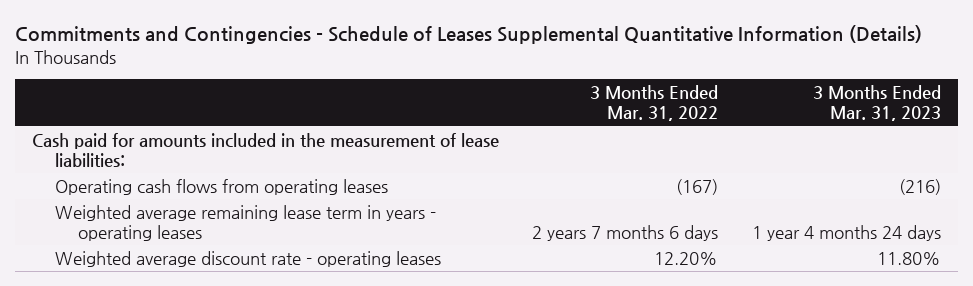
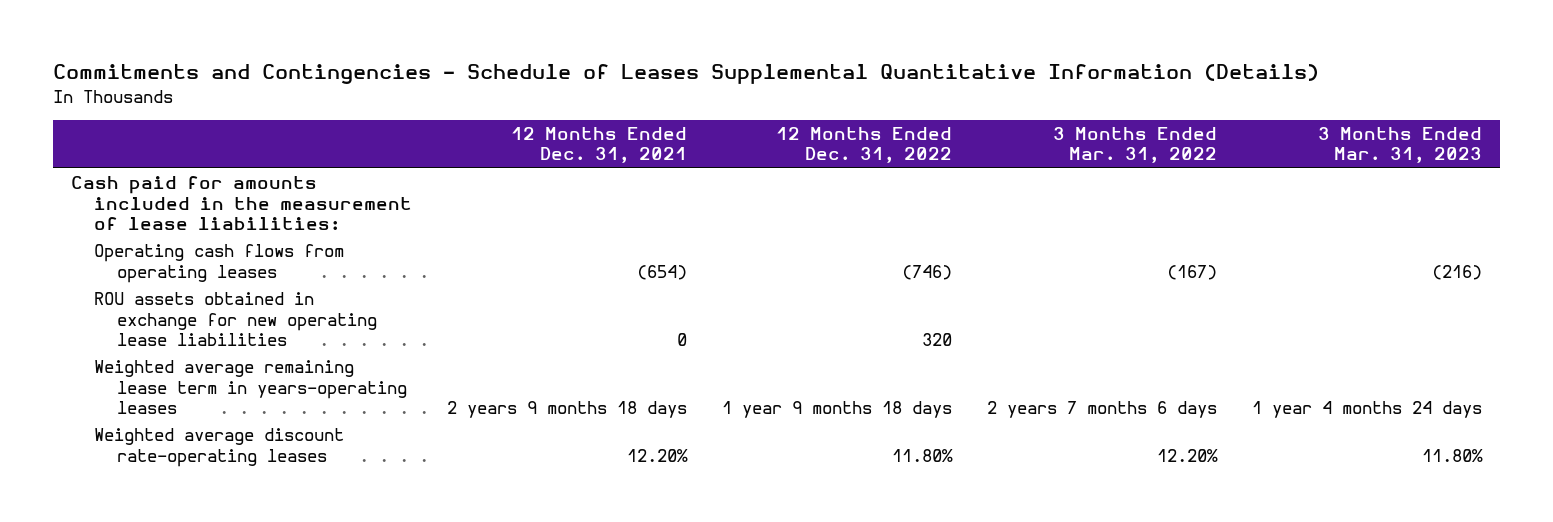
- | 3 Months Ended Mar. 31, 2022 | 3 Months Ended Mar. 31, 2023
+ | 12 Months Ended Dec. 31, 2021 | 12 Months Ended Dec. 31, 2022 | 3 Months Ended Mar. 31, 2022 | 3 Months Ended Mar. 31, 2023
- Weighted average remaining lease term in years - operating leases | 2 years 7 months 6 days | 1 year 4 months 24 days
- Weighted average discount rate - operating leases | 12.20% | 11.80%
+ ROU assets obtained in exchange for new operating lease liabilities | 0 | 320 | |
+ Weighted average remaining lease term in years-operating leases | 2 years 9 months 18 days | 1 year 9 months 18 days | 2 years 7 months 6 days | 1 year 4 months 24 days
+ Weighted average discount rate-operating leases | 12.20% | 11.80% | 12.20% | 11.80%

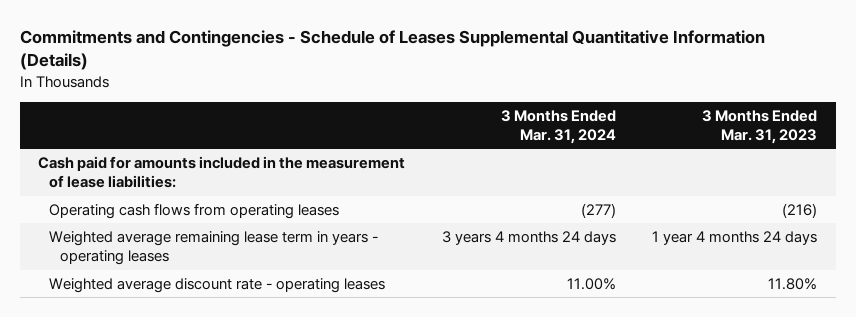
- | 12 Months Ended Dec. 31, 2021 | 12 Months Ended Dec. 31, 2022 | 3 Months Ended Mar. 31, 2022 | 3 Months Ended Mar. 31, 2023
+ | 3 Months Ended Mar. 31, 2024 | 3 Months Ended Mar. 31, 2023
- ROU assets obtained in exchange for new operating lease liabilities | 0 | 320 | |
- Weighted average remaining lease term in years-operating leases | 2 years 9 months 18 days | 1 year 9 months 18 days | 2 years 7 months 6 days | 1 year 4 months 24 days
- Weighted average discount rate-operating leases | 12.20% | 11.80% | 12.20% | 11.80%
+ Weighted average remaining lease term in years - operating leases | 3 years 4 months 24 days | 1 year 4 months 24 days
+ Weighted average discount rate - operating leases | 11.00% | 11.80%

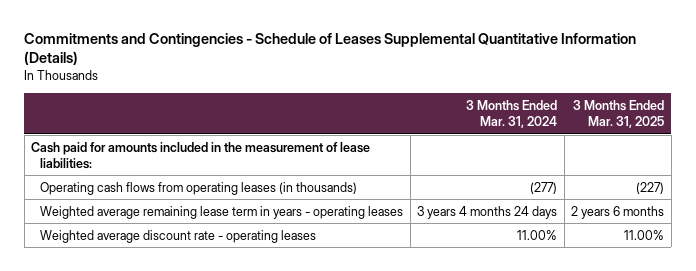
- | 3 Months Ended Mar. 31, 2024 | 3 Months Ended Mar. 31, 2023
+ | 3 Months Ended Mar. 31, 2024 | 3 Months Ended Mar. 31, 2025
- Operating cash flows from operating leases | (277) | (216)
+ Operating cash flows from operating leases (in thousands) | (277) | (227)

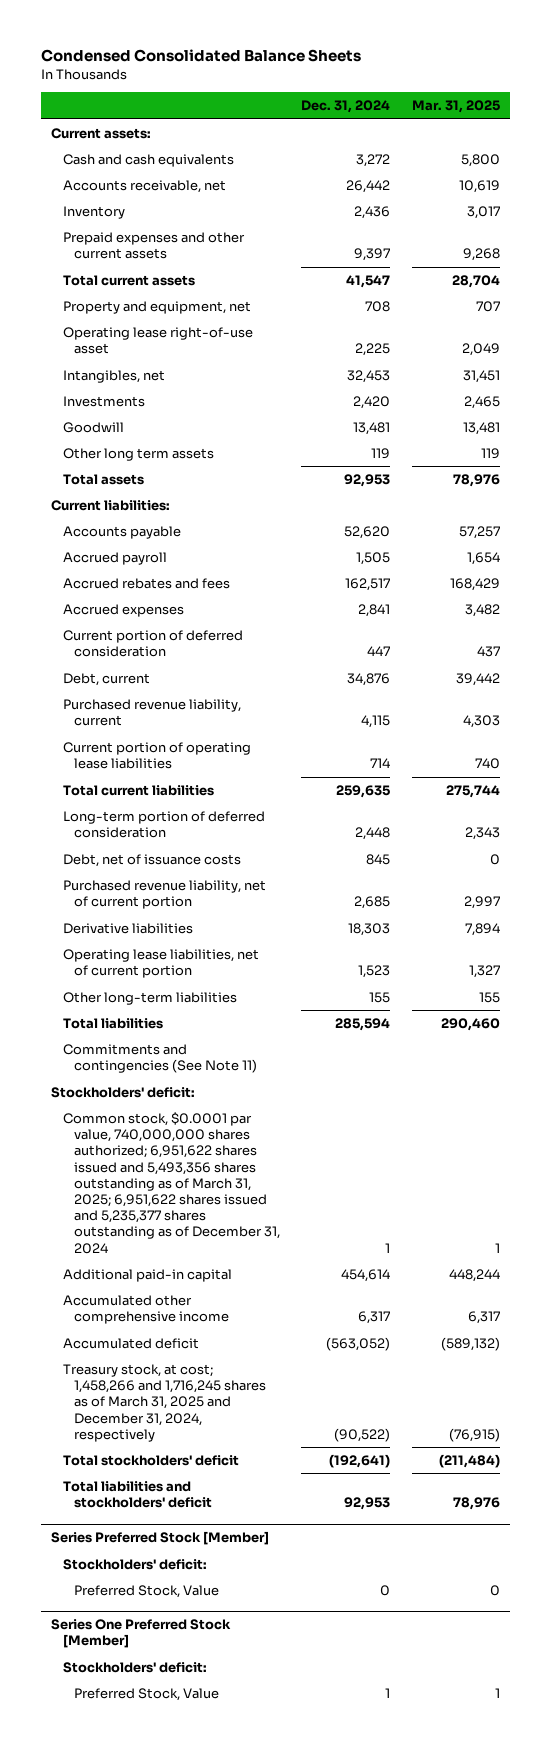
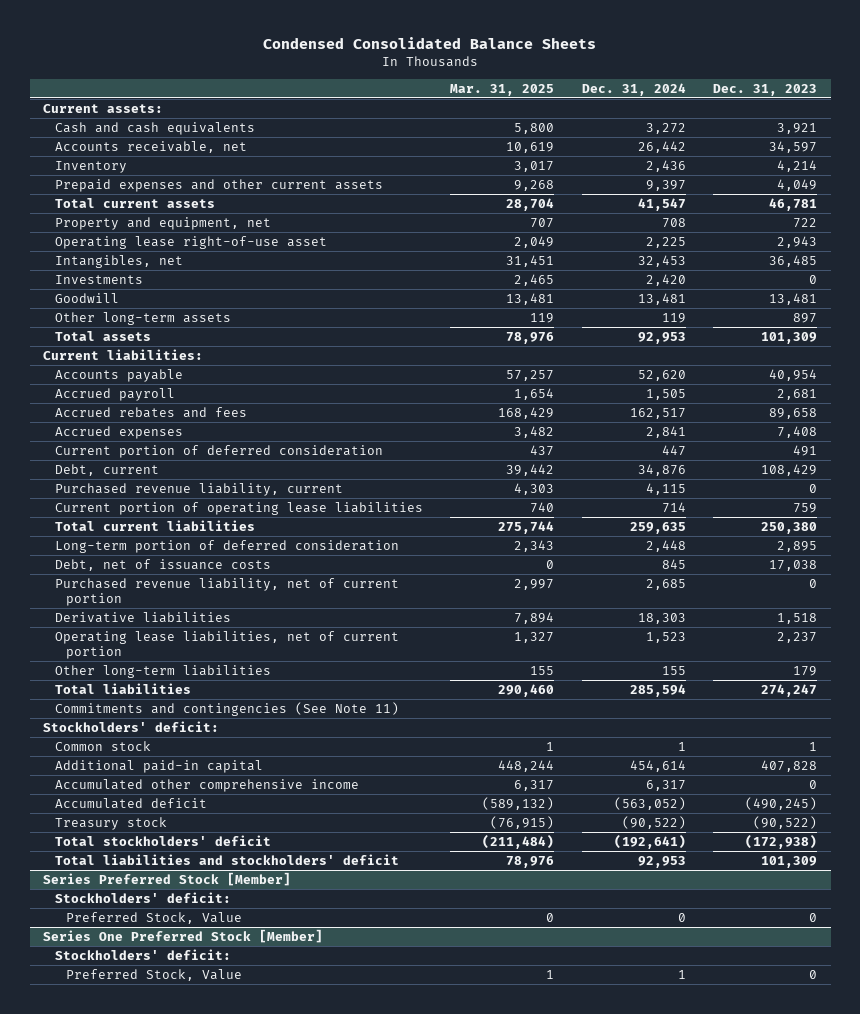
- | Dec. 31, 2024 | Mar. 31, 2025
+ | Mar. 31, 2025 | Dec. 31, 2024 | Dec. 31, 2023
- Other long term assets | 119 | 119
+ Other long-term assets | 119 | 119 | 897
- Common stock, $0.0001 par value, 740,000,000 shares authorized; 6,951,622 shares issued and 5,493,356 shares outstanding as of March 31, 2025; 6,951,622 shares issued and 5,235,377 shares outstanding as of December 31, 2024 | 1 | 1
+ Common stock | 1 | 1 | 1
- Treasury stock, at cost; 1,458,266 and 1,716,245 shares as of March 31, 2025 and December 31, 2024, respectively | (90,522) | (76,915)
+ Treasury stock | (76,915) | (90,522) | (90,522)

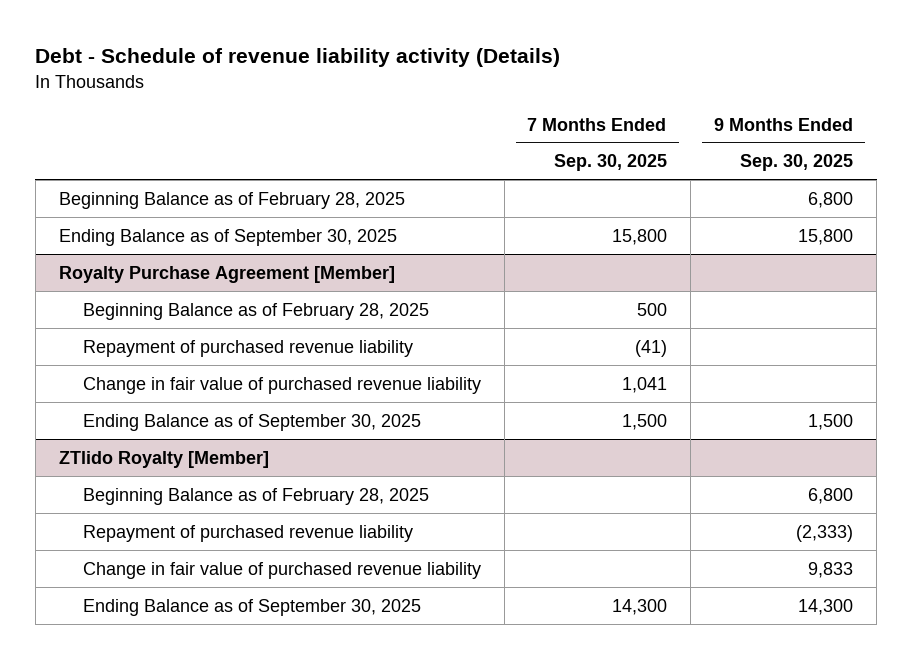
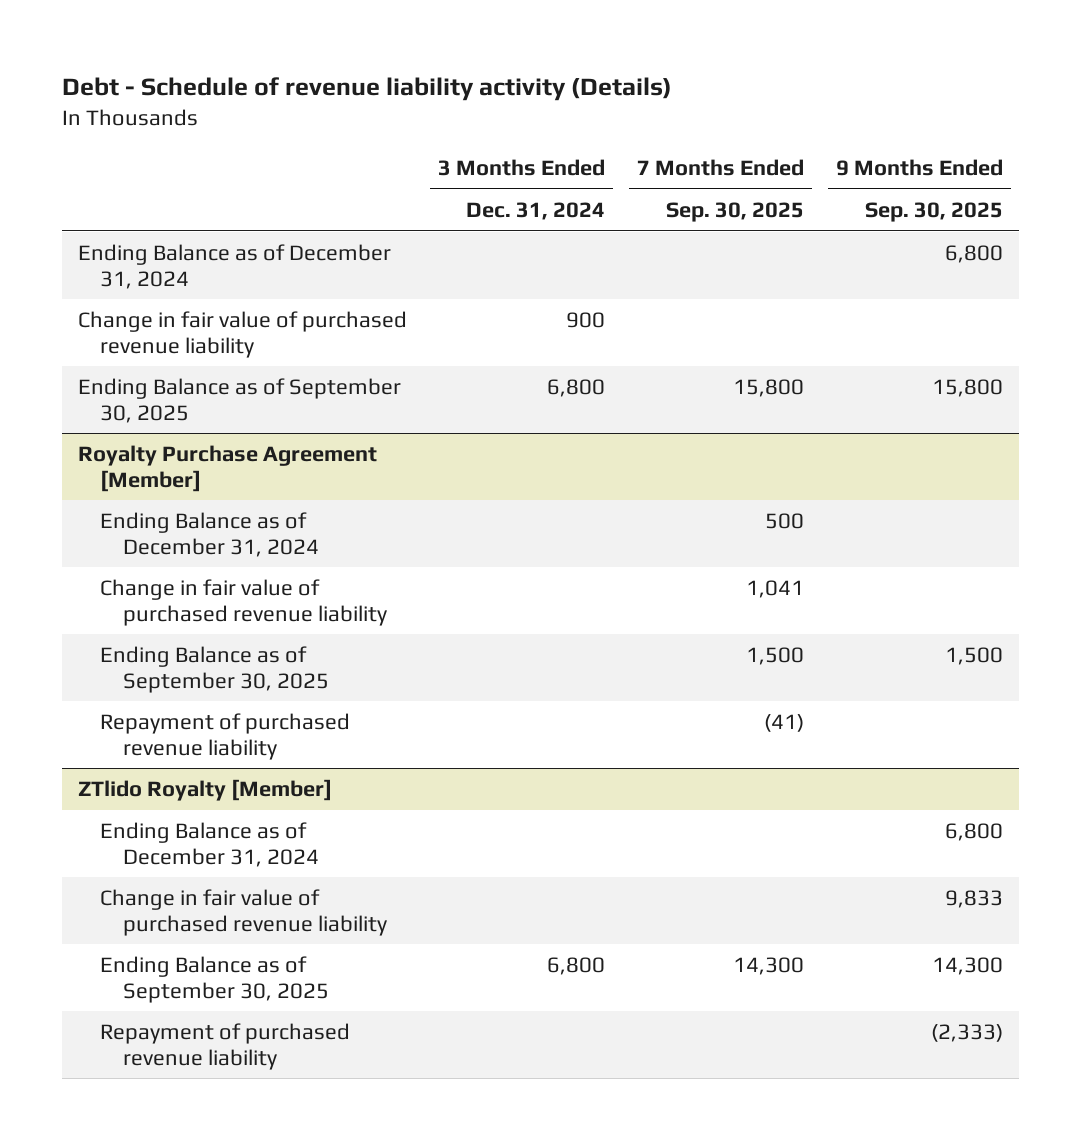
- | 7 Months Ended Sep. 30, 2025 | 9 Months Ended Sep. 30, 2025
+ | 3 Months Ended Dec. 31, 2024 | 7 Months Ended Sep. 30, 2025 | 9 Months Ended Sep. 30, 2025
- Beginning Balance as of February 28, 2025 | | 6,800
+ Ending Balance as of December 31, 2024 | | | 6,800
+ Change in fair value of purchased revenue liability | 900 | |
@ Royalty Purchase Agreement [Member]
- Beginning Balance as of February 28, 2025 | 500 |
+ Ending Balance as of December 31, 2024 | | 500 |
moved down: Repayment of purchased revenue liability | | (41) |
@ ZTlido Royalty [Member]
- Beginning Balance as of February 28, 2025 | | 6,800
+ Ending Balance as of December 31, 2024 | | | 6,800
moved down: Repayment of purchased revenue liability | | | (2,333)

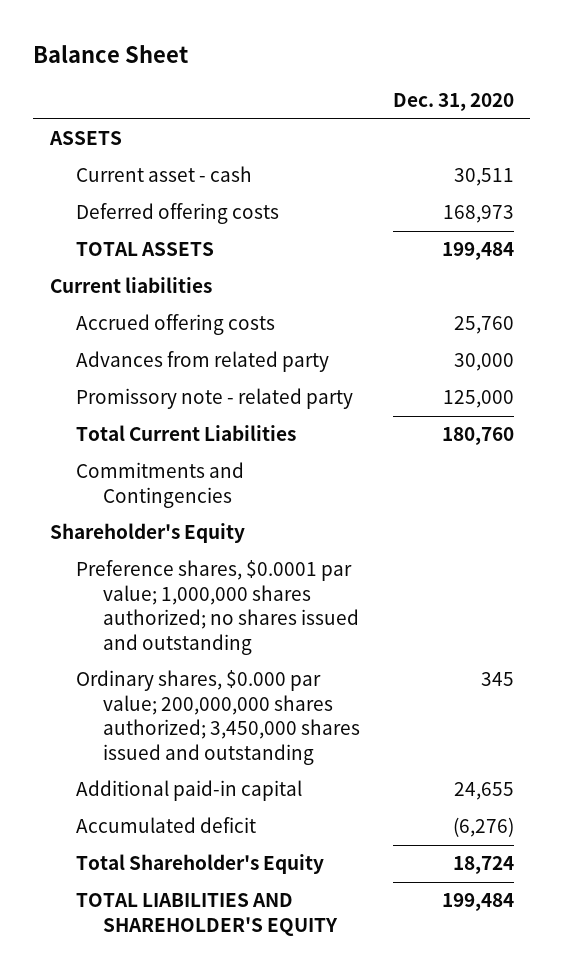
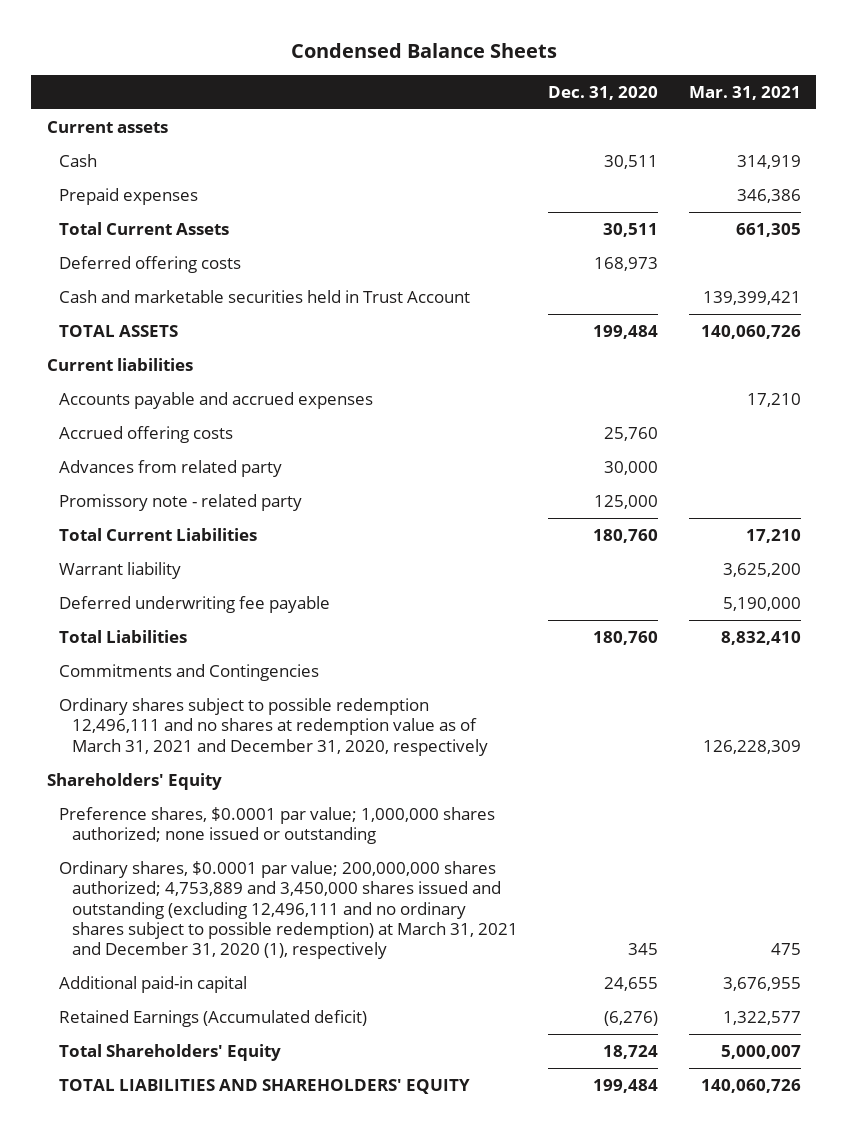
- Balance Sheet
+ Condensed Balance Sheets
- | Dec. 31, 2020
+ | Dec. 31, 2020 | Mar. 31, 2021
- ASSETS
- Current asset - cash | 30,511
+ Current assets
+ Cash | 30,511 | 314,919
+ Prepaid expenses | | 346,386
+ Total Current Assets | 30,511 | 661,305
+ Cash and marketable securities held in Trust Account | | 139,399,421
+ Accounts payable and accrued expenses | | 17,210
+ Warrant liability | | 3,625,200
+ Deferred underwriting fee payable | | 5,190,000
+ Total Liabilities | 180,760 | 8,832,410
- Shareholder's Equity
- Preference shares, $0.0001 par value; 1,000,000 shares authorized; no shares issued and outstanding
- Ordinary shares, $0.000 par value; 200,000,000 shares authorized; 3,450,000 shares issued and outstanding | 345
+ Ordinary shares subject to possible redemption 12,496,111 and no shares at redemption value as of March 31, 2021 and December 31, 2020, respectively | | 126,228,309
+ Shareholders' Equity
+ Preference shares, $0.0001 par value; 1,000,000 shares authorized; none issued or outstanding
+ Ordinary shares, $0.0001 par value; 200,000,000 shares authorized; 4,753,889 and 3,450,000 shares issued and outstanding (excluding 12,496,111 and no ordinary shares subject to possible redemption) at March 31, 2021 and December 31, 2020 (1), respectively | 345 | 475
- Accumulated deficit | (6,276)
- Total Shareholder's Equity | 18,724
- TOTAL LIABILITIES AND SHAREHOLDER'S EQUITY | 199,484
+ Retained Earnings (Accumulated deficit) | (6,276) | 1,322,577
+ Total Shareholders' Equity | 18,724 | 5,000,007
+ TOTAL LIABILITIES AND SHAREHOLDERS' EQUITY | 199,484 | 140,060,726

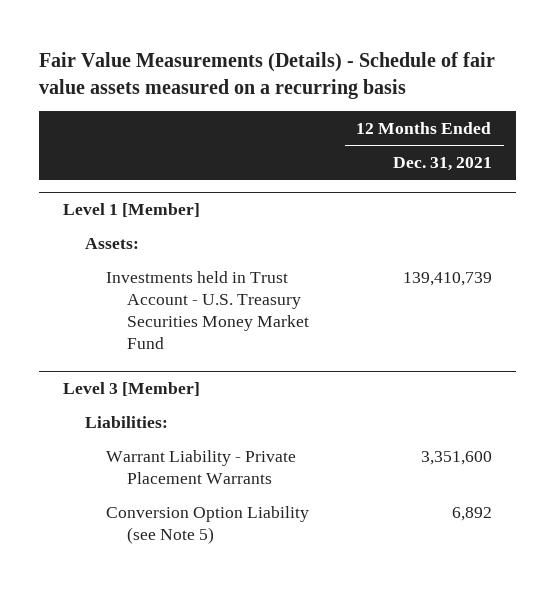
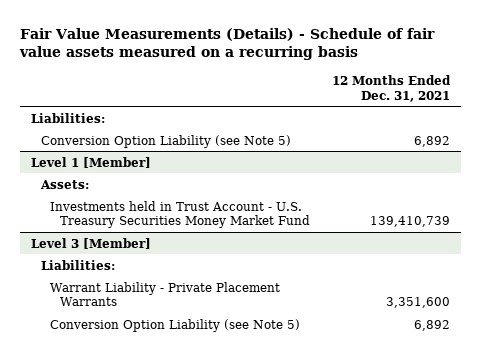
+ Liabilities:
+ Conversion Option Liability (see Note 5) | 6,892

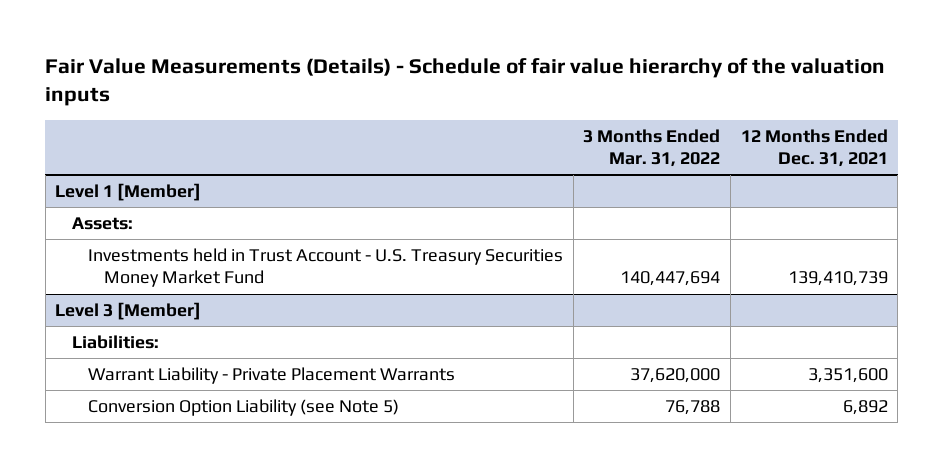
- Fair Value Measurements (Details) - Schedule of fair value assets measured on a recurring basis
+ Fair Value Measurements (Details) - Schedule of fair value hierarchy of the valuation inputs
- | 12 Months Ended Dec. 31, 2021
+ | 3 Months Ended Mar. 31, 2022 | 12 Months Ended Dec. 31, 2021
- Liabilities:
- Conversion Option Liability (see Note 5) | 6,892

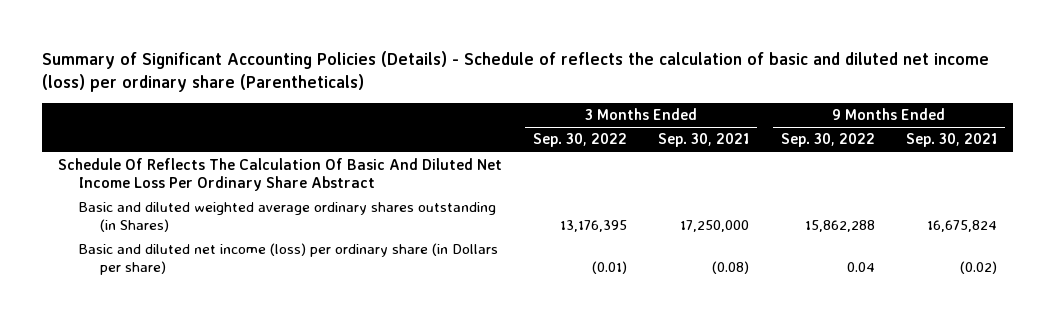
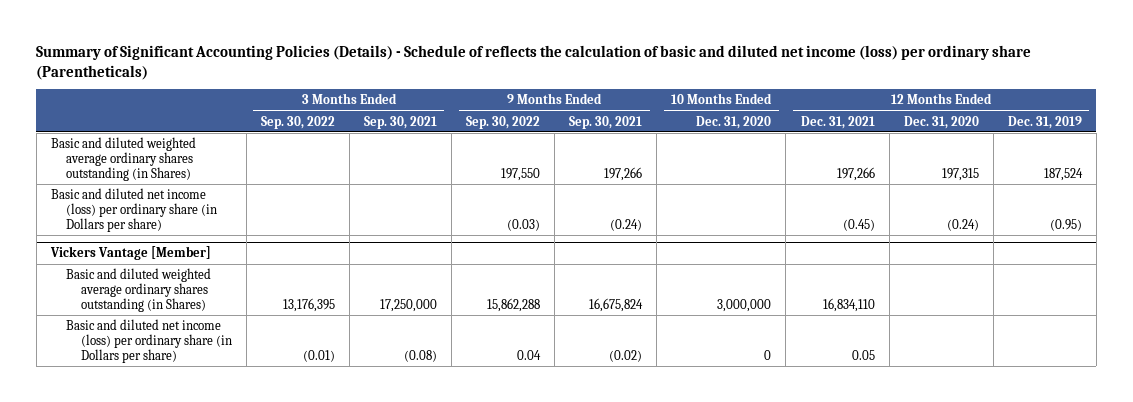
- | 3 Months Ended Sep. 30, 2022 | 3 Months Ended Sep. 30, 2021 | 9 Months Ended Sep. 30, 2022 | 9 Months Ended Sep. 30, 2021
+ | 3 Months Ended Sep. 30, 2022 | 3 Months Ended Sep. 30, 2021 | 9 Months Ended Sep. 30, 2022 | 9 Months Ended Sep. 30, 2021 | 10 Months Ended Dec. 31, 2020 | 12 Months Ended Dec. 31, 2021 | 12 Months Ended Dec. 31, 2020 | 12 Months Ended Dec. 31, 2019
- Schedule Of Reflects The Calculation Of Basic And Diluted Net Income Loss Per Ordinary Share Abstract
+ Basic and diluted weighted average ordinary shares outstanding (in Shares) | | | 197,550 | 197,266 | | 197,266 | 197,315 | 187,524
+ Basic and diluted net income (loss) per ordinary share (in Dollars per share) | | | (0.03) | (0.24) | | (0.45) | (0.24) | (0.95)
+ Vickers Vantage [Member]

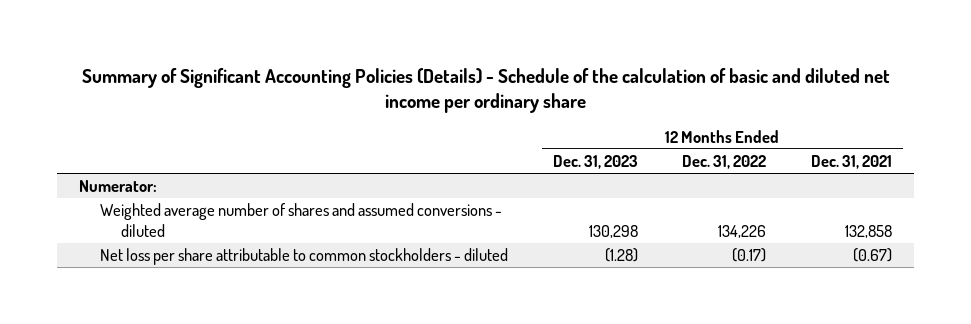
- Summary of Significant Accounting Policies (Details) - Schedule of reflects the calculation of basic and diluted net income (loss) per ordinary share (Parentheticals)
+ Summary of Significant Accounting Policies (Details) - Schedule of the calculation of basic and diluted net income per ordinary share
- | 3 Months Ended Sep. 30, 2022 | 3 Months Ended Sep. 30, 2021 | 9 Months Ended Sep. 30, 2022 | 9 Months Ended Sep. 30, 2021 | 10 Months Ended Dec. 31, 2020 | 12 Months Ended Dec. 31, 2021 | 12 Months Ended Dec. 31, 2020 | 12 Months Ended Dec. 31, 2019
+ | 12 Months Ended Dec. 31, 2023 | 12 Months Ended Dec. 31, 2022 | 12 Months Ended Dec. 31, 2021
- Basic and diluted weighted average ordinary shares outstanding (in Shares) | | | 197,550 | 197,266 | | 197,266 | 197,315 | 187,524
- Basic and diluted net income (loss) per ordinary share (in Dollars per share) | | | (0.03) | (0.24) | | (0.45) | (0.24) | (0.95)
- Vickers Vantage [Member]
- Basic and diluted weighted average ordinary shares outstanding (in Shares) | 13,176,395 | 17,250,000 | 15,862,288 | 16,675,824 | 3,000,000 | 16,834,110 | |
- Basic and diluted net income (loss) per ordinary share (in Dollars per share) | (0.01) | (0.08) | 0.04 | (0.02) | 0 | 0.05 | |
+ Numerator:
+ Weighted average number of shares and assumed conversions - diluted | 130,298 | 134,226 | 132,858
+ Net loss per share attributable to common stockholders - diluted | (1.28) | (0.17) | (0.67)

